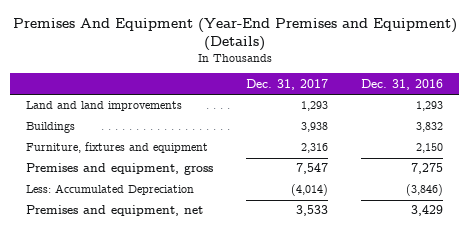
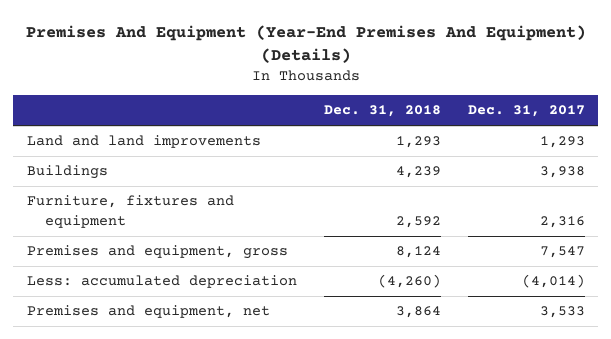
- Premises And Equipment (Year-End Premises and Equipment) (Details)
+ Premises And Equipment (Year-End Premises And Equipment) (Details)
- | Dec. 31, 2017 | Dec. 31, 2016
+ | Dec. 31, 2018 | Dec. 31, 2017
- Less: Accumulated Depreciation | (4,014) | (3,846)
+ Less: accumulated depreciation | (4,260) | (4,014)

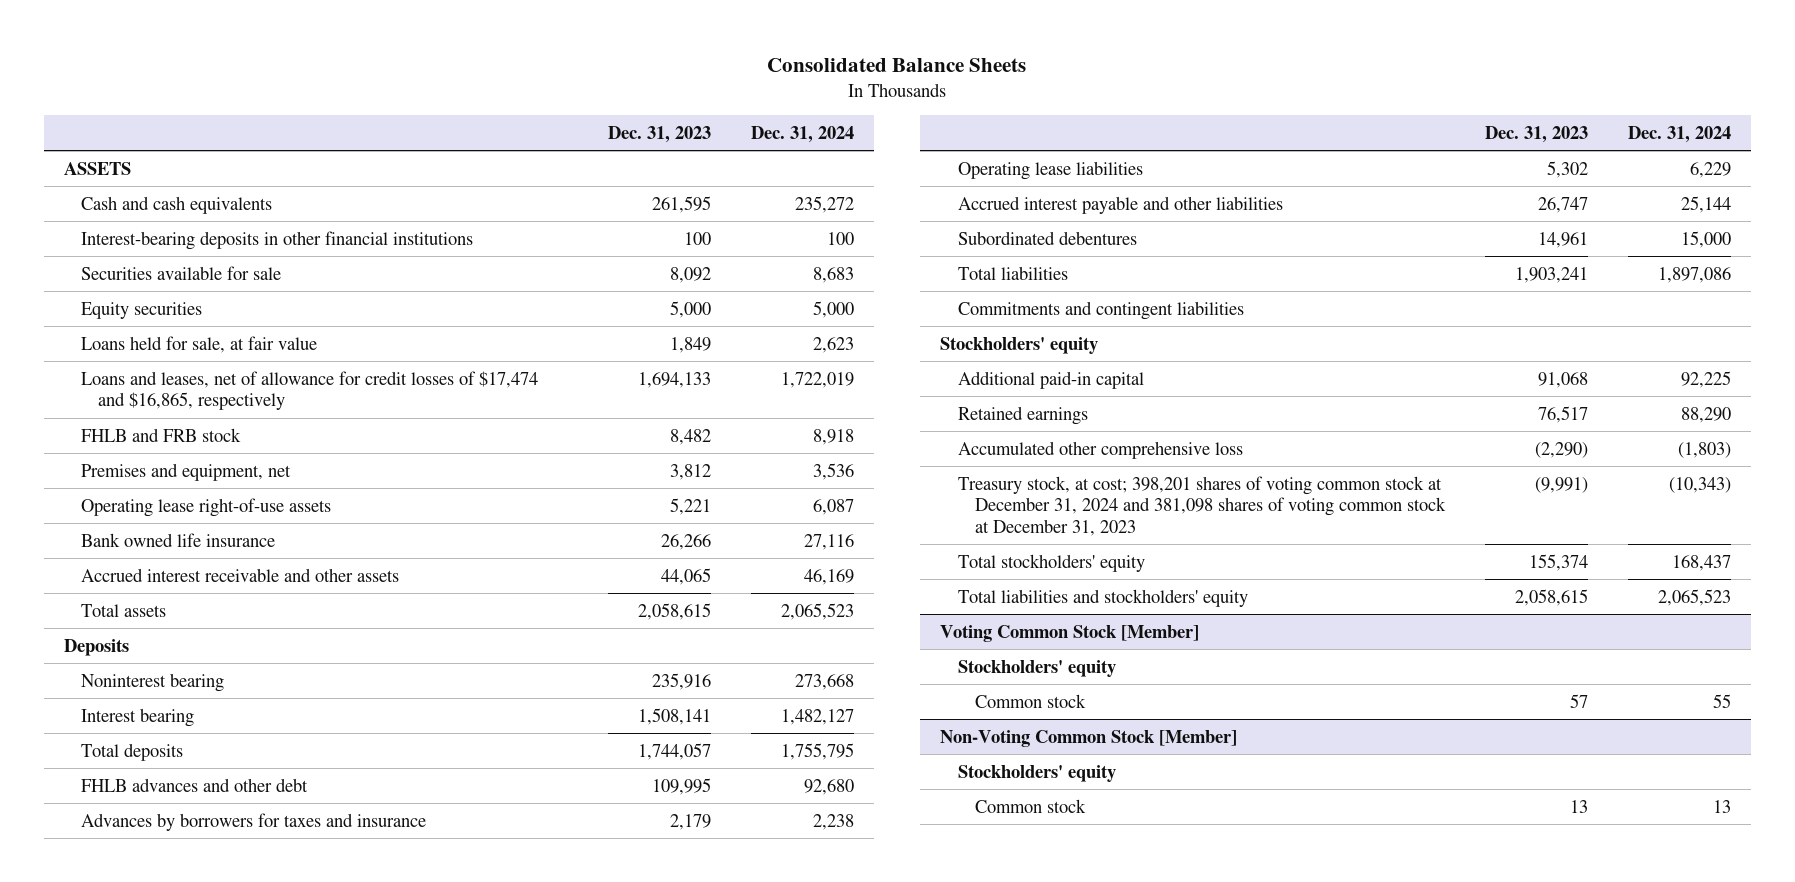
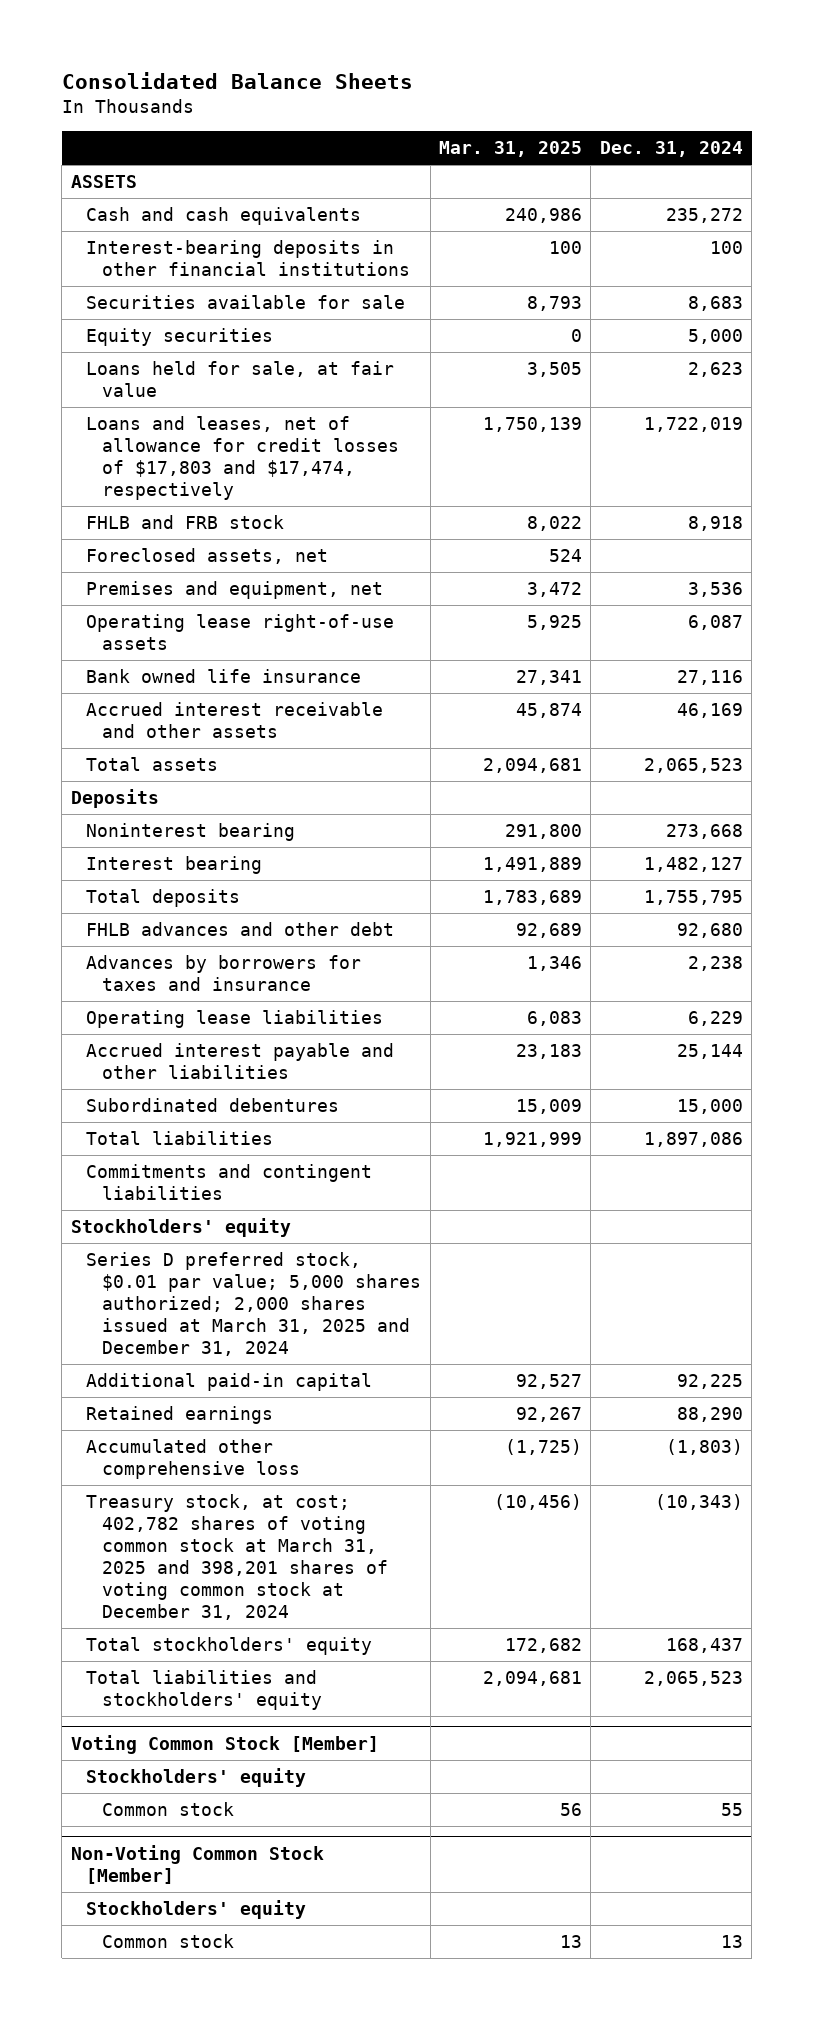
- | Dec. 31, 2023 | Dec. 31, 2024
+ | Mar. 31, 2025 | Dec. 31, 2024
- Loans and leases, net of allowance for credit losses of $17,474 and $16,865, respectively | 1,694,133 | 1,722,019
+ Loans and leases, net of allowance for credit losses of $17,803 and $17,474, respectively | 1,750,139 | 1,722,019
+ Foreclosed assets, net | 524 |
+ Series D preferred stock, $0.01 par value; 5,000 shares authorized; 2,000 shares issued at March 31, 2025 and December 31, 2024
- Treasury stock, at cost; 398,201 shares of voting common stock at December 31, 2024 and 381,098 shares of voting common stock at December 31, 2023 | (9,991) | (10,343)
+ Treasury stock, at cost; 402,782 shares of voting common stock at March 31, 2025 and 398,201 shares of voting common stock at December 31, 2024 | (10,456) | (10,343)

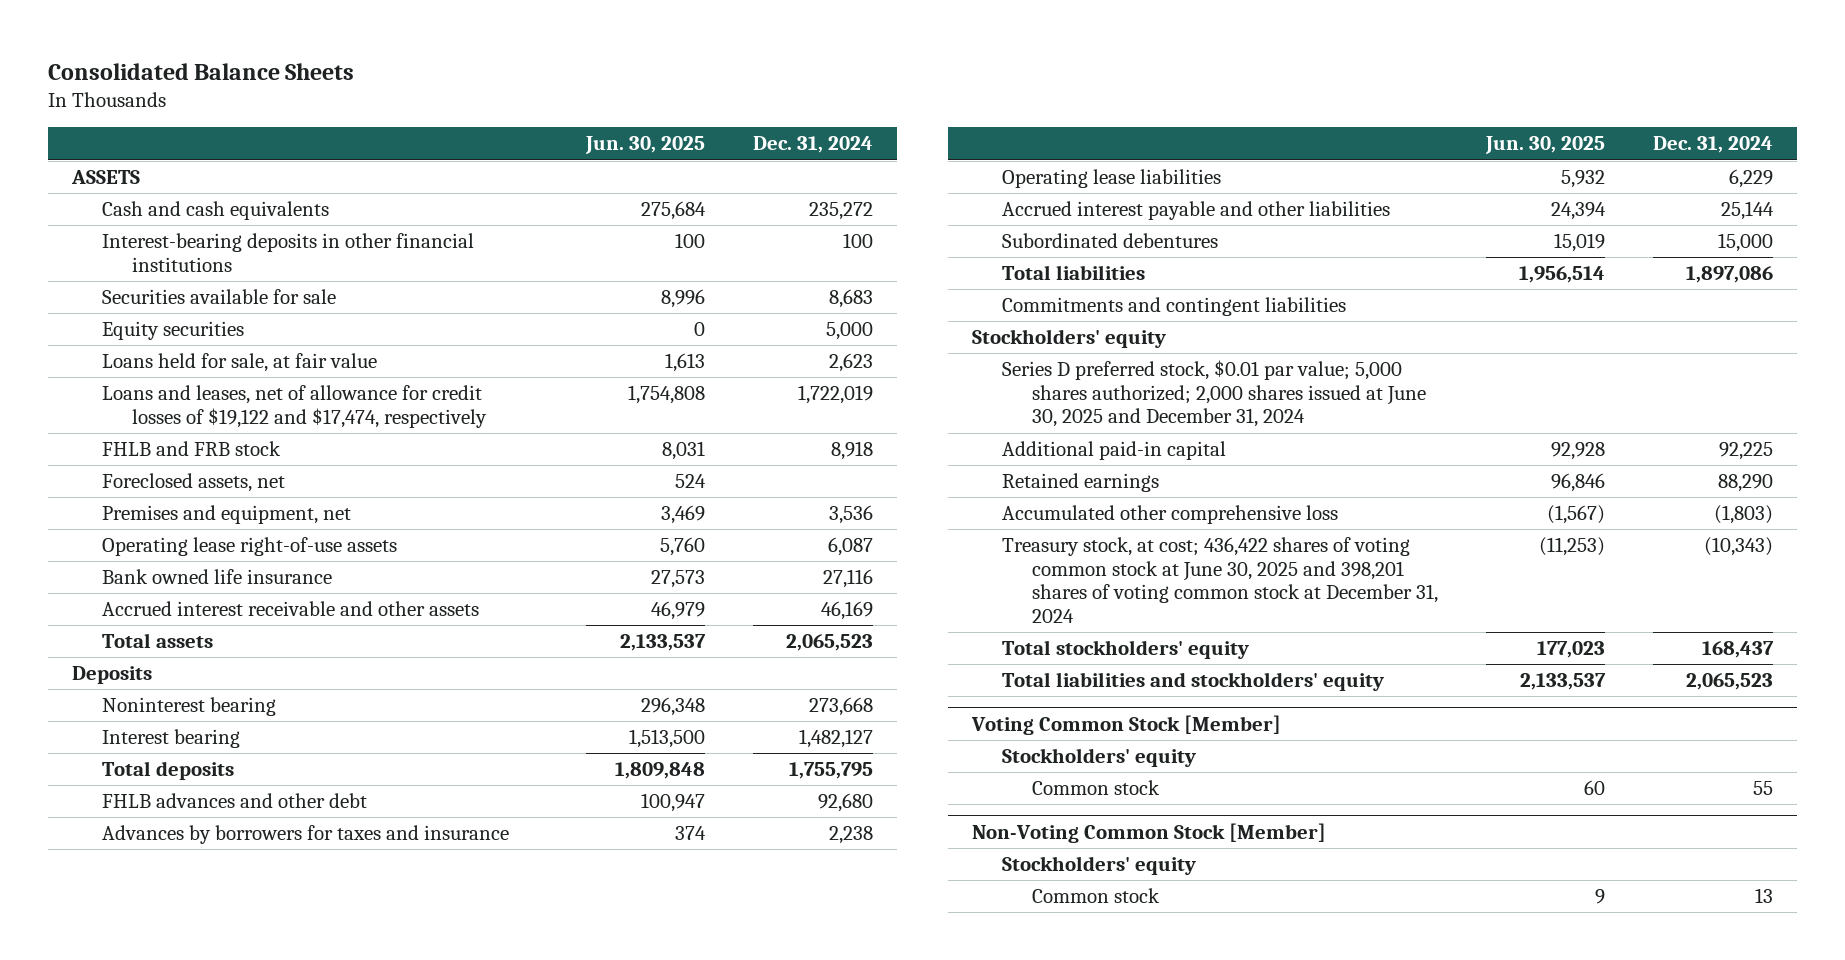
- | Mar. 31, 2025 | Dec. 31, 2024
+ | Jun. 30, 2025 | Dec. 31, 2024
- Loans and leases, net of allowance for credit losses of $17,803 and $17,474, respectively | 1,750,139 | 1,722,019
+ Loans and leases, net of allowance for credit losses of $19,122 and $17,474, respectively | 1,754,808 | 1,722,019
- Series D preferred stock, $0.01 par value; 5,000 shares authorized; 2,000 shares issued at March 31, 2025 and December 31, 2024
+ Series D preferred stock, $0.01 par value; 5,000 shares authorized; 2,000 shares issued at June 30, 2025 and December 31, 2024
- Treasury stock, at cost; 402,782 shares of voting common stock at March 31, 2025 and 398,201 shares of voting common stock at December 31, 2024 | (10,456) | (10,343)
+ Treasury stock, at cost; 436,422 shares of voting common stock at June 30, 2025 and 398,201 shares of voting common stock at December 31, 2024 | (11,253) | (10,343)

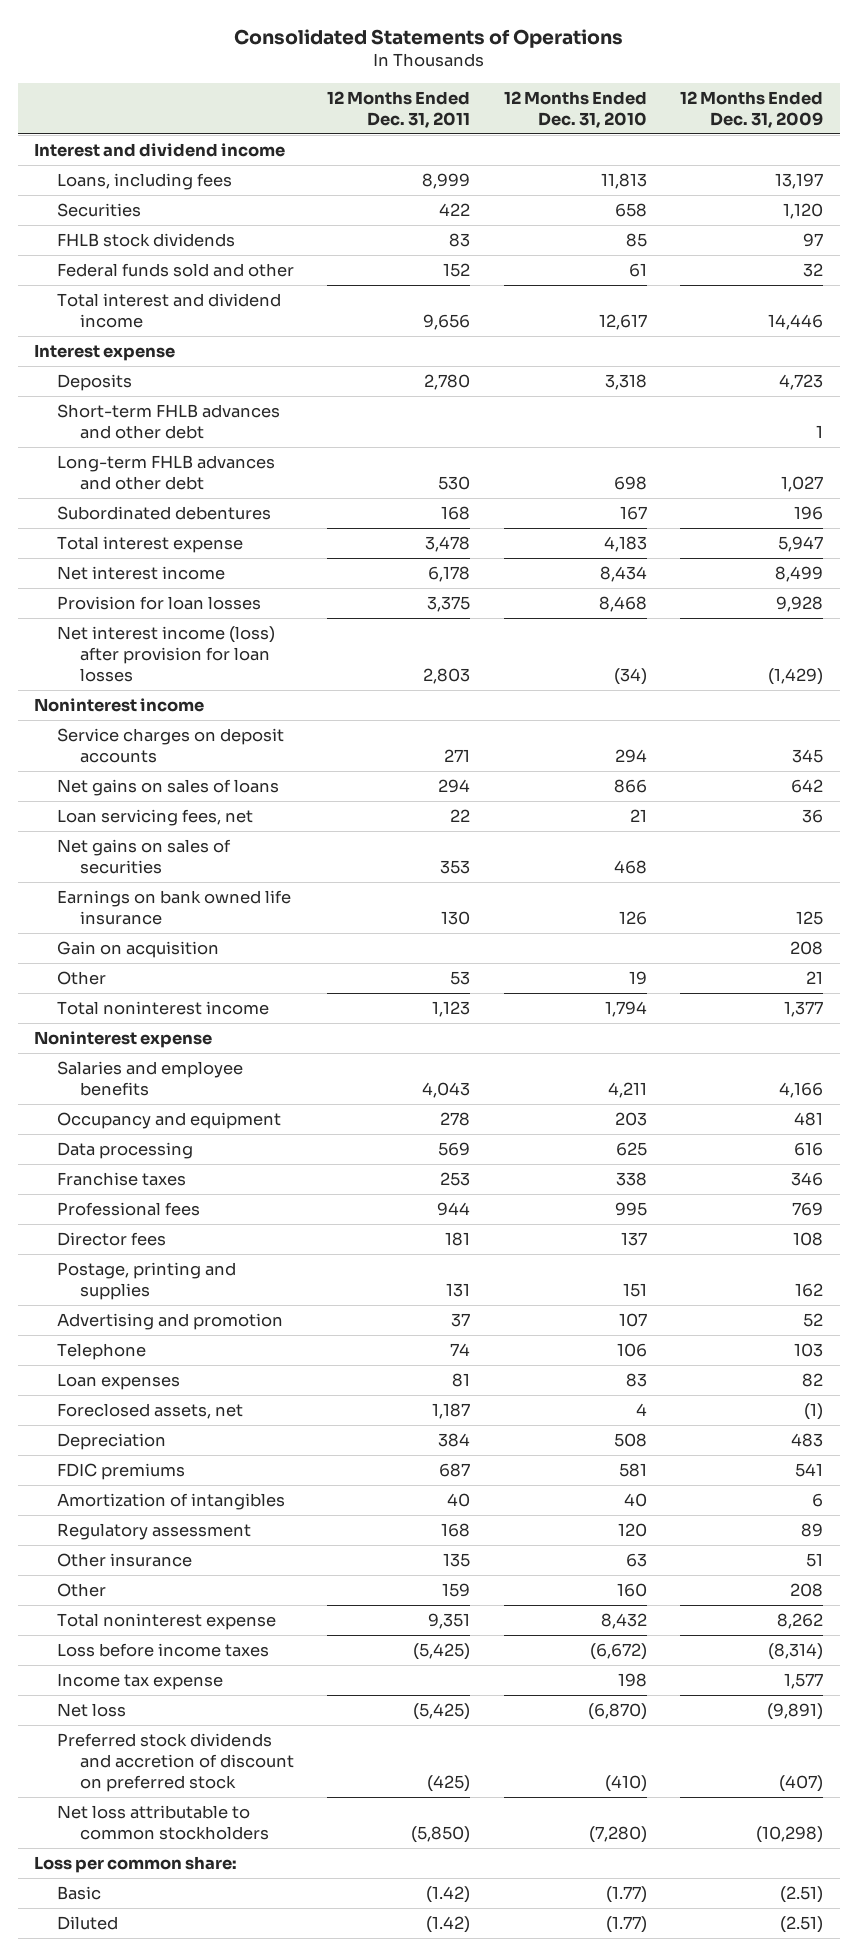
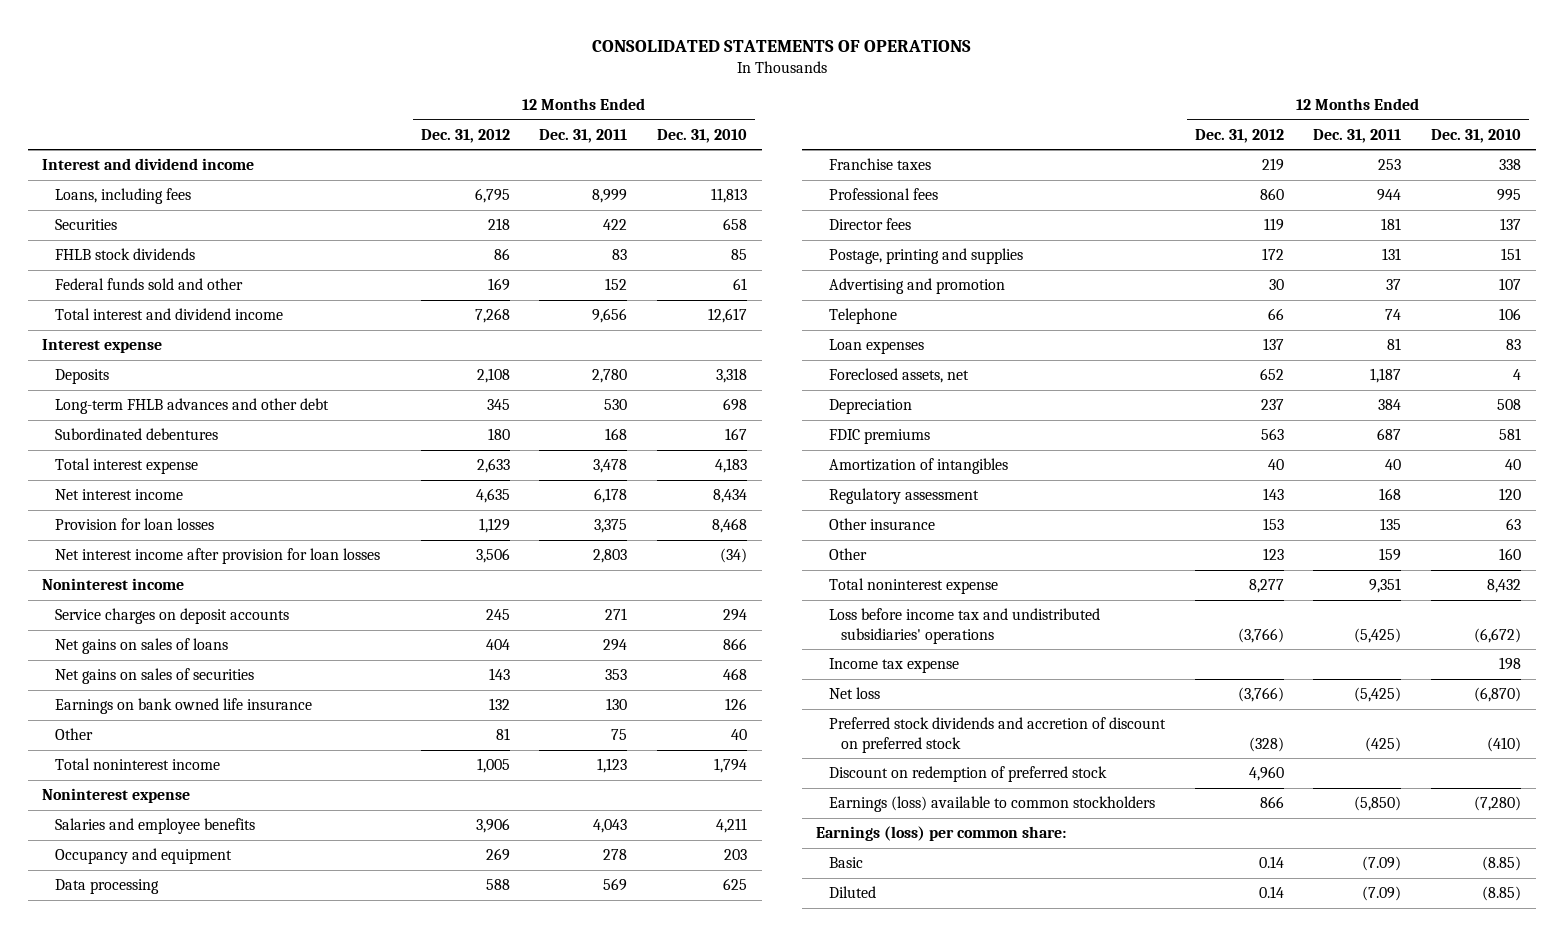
- Consolidated Statements of Operations
+ CONSOLIDATED STATEMENTS OF OPERATIONS
- | 12 Months Ended Dec. 31, 2011 | 12 Months Ended Dec. 31, 2010 | 12 Months Ended Dec. 31, 2009
+ | 12 Months Ended Dec. 31, 2012 | 12 Months Ended Dec. 31, 2011 | 12 Months Ended Dec. 31, 2010
- Short-term FHLB advances and other debt | | | 1
- Net interest income (loss) after provision for loan losses | 2,803 | (34) | (1,429)
+ Net interest income after provision for loan losses | 3,506 | 2,803 | (34)
- Loan servicing fees, net | 22 | 21 | 36
- Gain on acquisition | | | 208
- Other | 53 | 19 | 21
+ Other | 81 | 75 | 40
- Loss before income taxes | (5,425) | (6,672) | (8,314)
+ Loss before income tax and undistributed subsidiaries' operations | (3,766) | (5,425) | (6,672)
- Net loss attributable to common stockholders | (5,850) | (7,280) | (10,298)
- Loss per common share:
- Basic | (1.42) | (1.77) | (2.51)
- Diluted | (1.42) | (1.77) | (2.51)
+ Discount on redemption of preferred stock | 4,960 | |
+ Earnings (loss) available to common stockholders | 866 | (5,850) | (7,280)
+ Earnings (loss) per common share:
+ Basic | 0.14 | (7.09) | (8.85)
+ Diluted | 0.14 | (7.09) | (8.85)

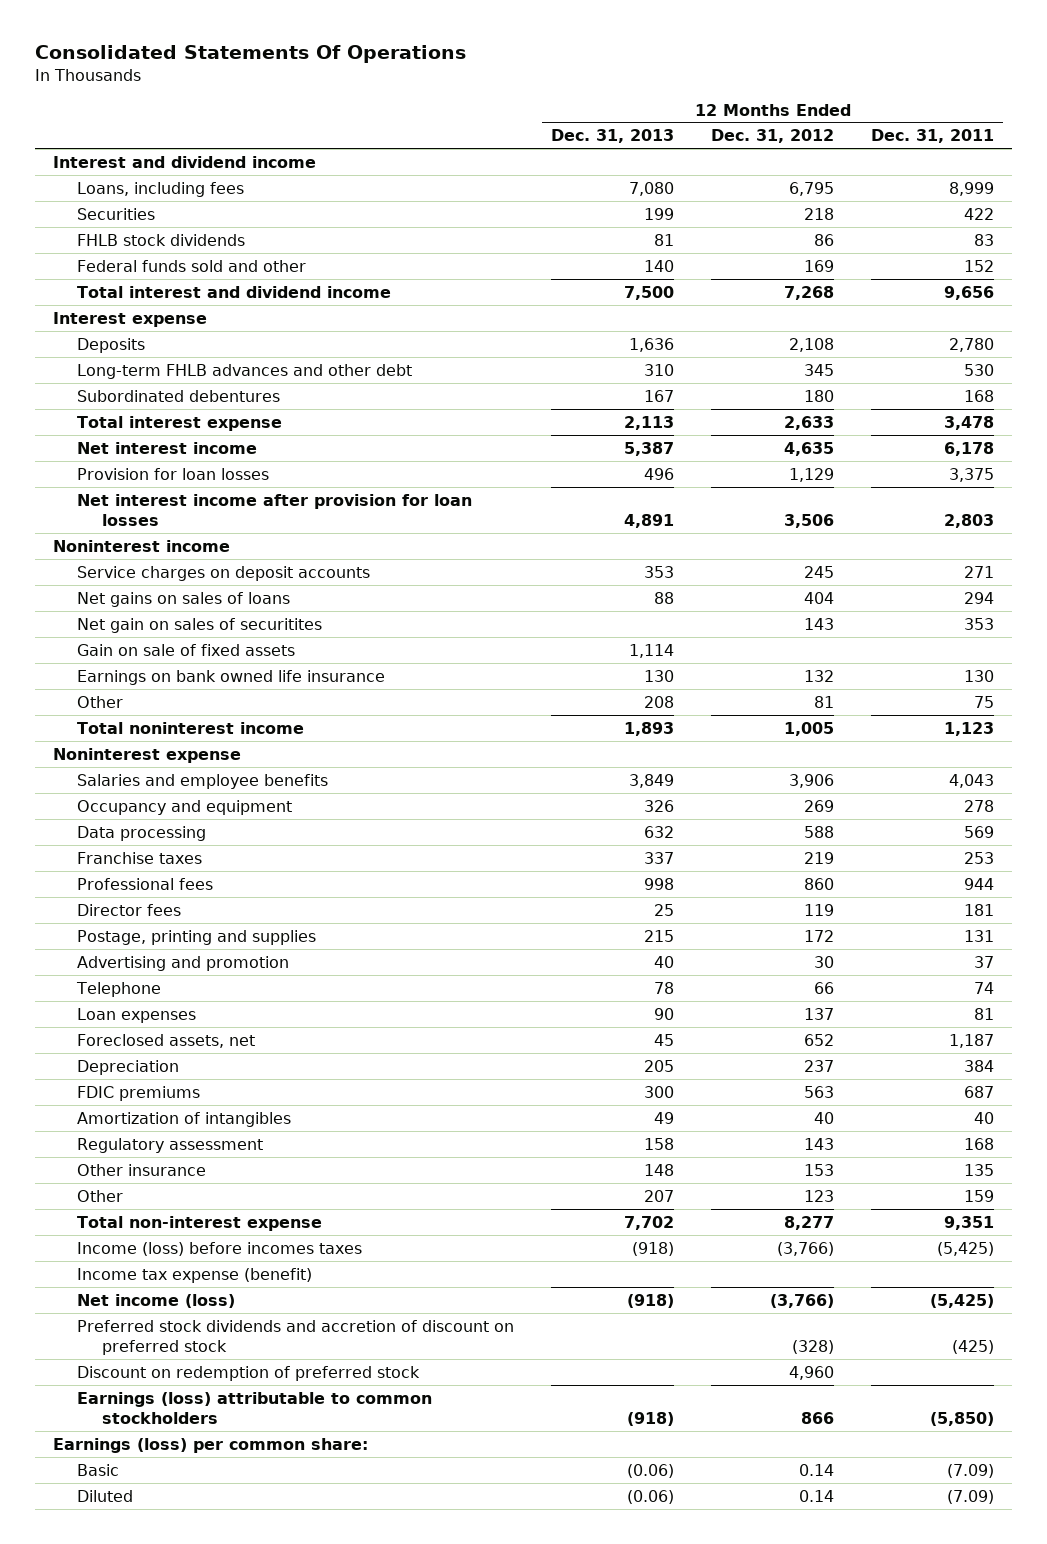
- CONSOLIDATED STATEMENTS OF OPERATIONS
+ Consolidated Statements Of Operations
- | 12 Months Ended Dec. 31, 2012 | 12 Months Ended Dec. 31, 2011 | 12 Months Ended Dec. 31, 2010
+ | 12 Months Ended Dec. 31, 2013 | 12 Months Ended Dec. 31, 2012 | 12 Months Ended Dec. 31, 2011
- Net gains on sales of securities | 143 | 353 | 468
+ Net gain on sales of securitites | | 143 | 353
+ Gain on sale of fixed assets | 1,114 | |
- Total noninterest expense | 8,277 | 9,351 | 8,432
- Loss before income tax and undistributed subsidiaries' operations | (3,766) | (5,425) | (6,672)
- Income tax expense | | | 198
- Net loss | (3,766) | (5,425) | (6,870)
+ Total non-interest expense | 7,702 | 8,277 | 9,351
+ Income (loss) before incomes taxes | (918) | (3,766) | (5,425)
+ Income tax expense (benefit)
+ Net income (loss) | (918) | (3,766) | (5,425)
- Earnings (loss) available to common stockholders | 866 | (5,850) | (7,280)
+ Earnings (loss) attributable to common stockholders | (918) | 866 | (5,850)

